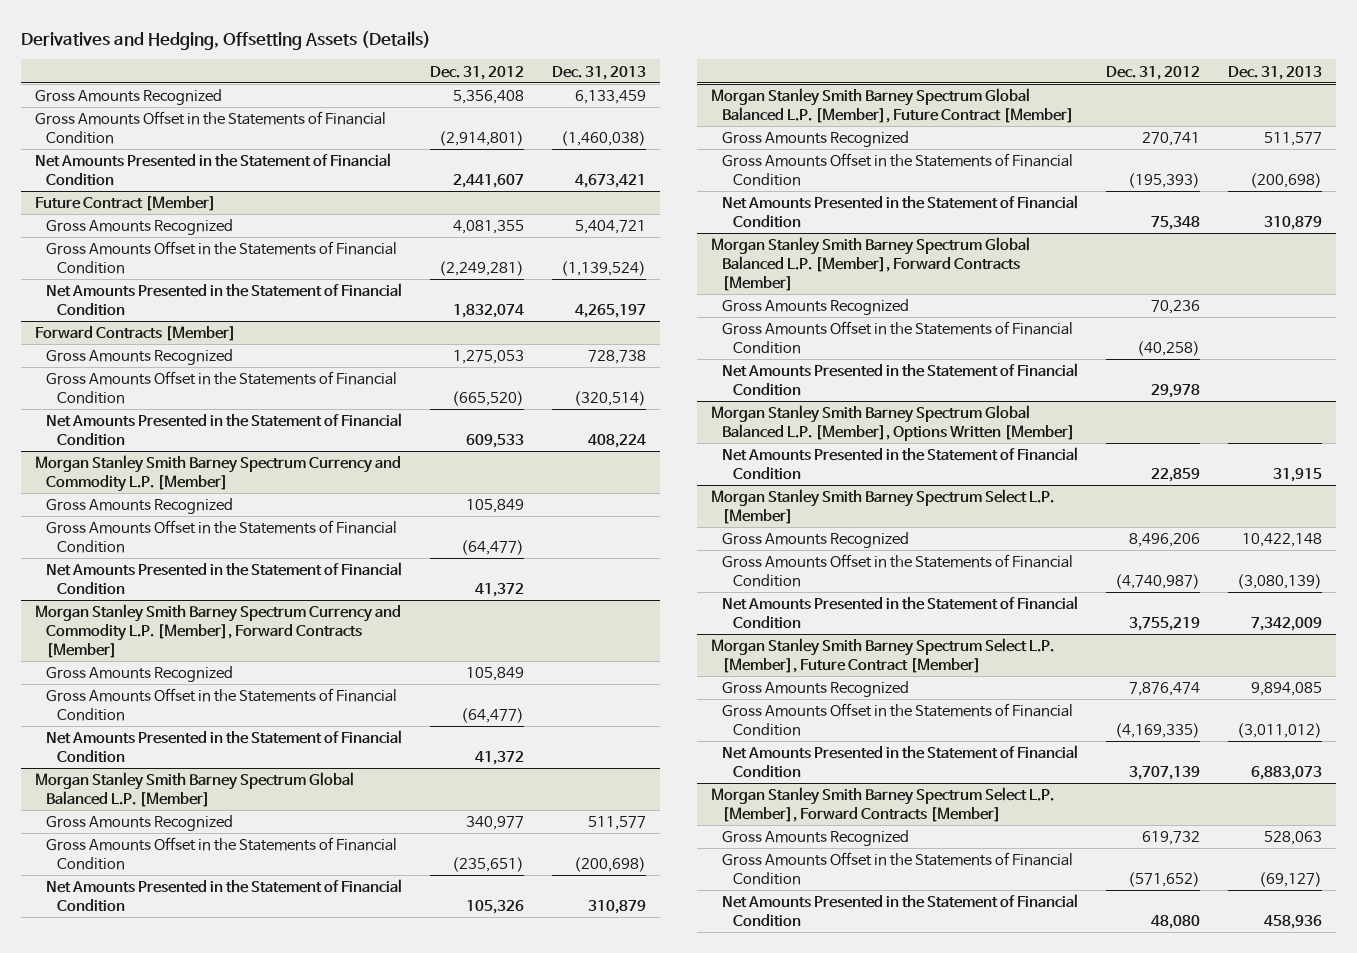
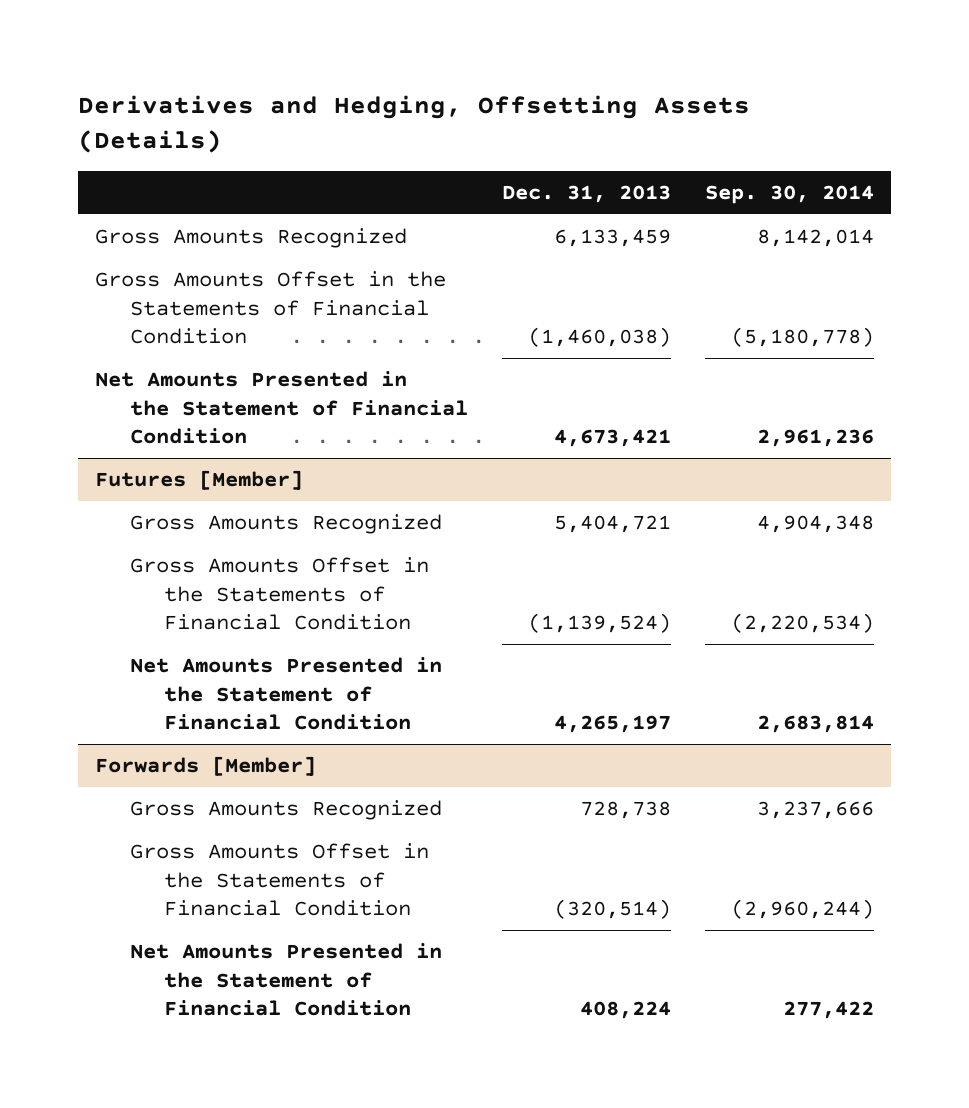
- | Dec. 31, 2012 | Dec. 31, 2013
+ | Dec. 31, 2013 | Sep. 30, 2014
- Future Contract [Member]
+ Futures [Member]
- Forward Contracts [Member]
+ Forwards [Member]
- Morgan Stanley Smith Barney Spectrum Currency and Commodity L.P. [Member]
- Gross Amounts Recognized | 105,849 |
- Gross Amounts Offset in the Statements of Financial Condition | (64,477) |
- Net Amounts Presented in the Statement of Financial Condition | 41,372 |
- Morgan Stanley Smith Barney Spectrum Currency and Commodity L.P. [Member], Forward Contracts [Member]
- Gross Amounts Recognized | 105,849 |
- Gross Amounts Offset in the Statements of Financial Condition | (64,477) |
- Net Amounts Presented in the Statement of Financial Condition | 41,372 |
- Morgan Stanley Smith Barney Spectrum Global Balanced L.P. [Member]
- Gross Amounts Recognized | 340,977 | 511,577
- Gross Amounts Offset in the Statements of Financial Condition | (235,651) | (200,698)
- Net Amounts Presented in the Statement of Financial Condition | 105,326 | 310,879
- Morgan Stanley Smith Barney Spectrum Global Balanced L.P. [Member], Future Contract [Member]
- Gross Amounts Recognized | 270,741 | 511,577
- Gross Amounts Offset in the Statements of Financial Condition | (195,393) | (200,698)
- Net Amounts Presented in the Statement of Financial Condition | 75,348 | 310,879
- Morgan Stanley Smith Barney Spectrum Global Balanced L.P. [Member], Forward Contracts [Member]
- Gross Amounts Recognized | 70,236 |
- Gross Amounts Offset in the Statements of Financial Condition | (40,258) |
- Net Amounts Presented in the Statement of Financial Condition | 29,978 |
- Morgan Stanley Smith Barney Spectrum Global Balanced L.P. [Member], Options Written [Member]
- Net Amounts Presented in the Statement of Financial Condition | 22,859 | 31,915
- Morgan Stanley Smith Barney Spectrum Select L.P. [Member]
- Gross Amounts Recognized | 8,496,206 | 10,422,148
- Gross Amounts Offset in the Statements of Financial Condition | (4,740,987) | (3,080,139)
- Net Amounts Presented in the Statement of Financial Condition | 3,755,219 | 7,342,009
- Morgan Stanley Smith Barney Spectrum Select L.P. [Member], Future Contract [Member]
- Gross Amounts Recognized | 7,876,474 | 9,894,085
- Gross Amounts Offset in the Statements of Financial Condition | (4,169,335) | (3,011,012)
- Net Amounts Presented in the Statement of Financial Condition | 3,707,139 | 6,883,073
- Morgan Stanley Smith Barney Spectrum Select L.P. [Member], Forward Contracts [Member]
- Gross Amounts Recognized | 619,732 | 528,063
- Gross Amounts Offset in the Statements of Financial Condition | (571,652) | (69,127)
- Net Amounts Presented in the Statement of Financial Condition | 48,080 | 458,936

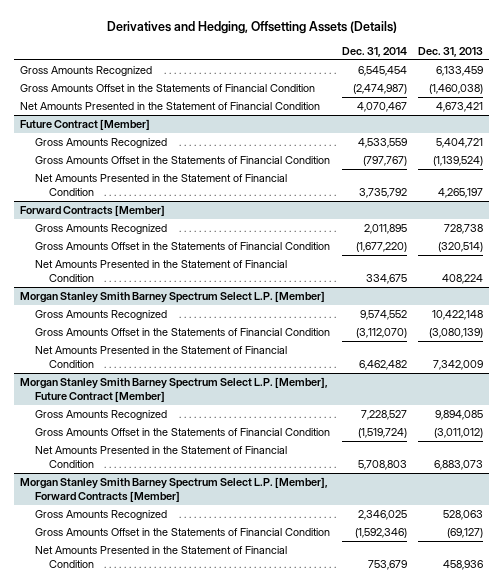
- | Dec. 31, 2013 | Sep. 30, 2014
+ | Dec. 31, 2014 | Dec. 31, 2013
- Futures [Member]
+ Future Contract [Member]
- Forwards [Member]
+ Forward Contracts [Member]
+ Morgan Stanley Smith Barney Spectrum Select L.P. [Member]
+ Gross Amounts Recognized | 9,574,552 | 10,422,148
+ Gross Amounts Offset in the Statements of Financial Condition | (3,112,070) | (3,080,139)
+ Net Amounts Presented in the Statement of Financial Condition | 6,462,482 | 7,342,009
+ Morgan Stanley Smith Barney Spectrum Select L.P. [Member], Future Contract [Member]
+ Gross Amounts Recognized | 7,228,527 | 9,894,085
+ Gross Amounts Offset in the Statements of Financial Condition | (1,519,724) | (3,011,012)
+ Net Amounts Presented in the Statement of Financial Condition | 5,708,803 | 6,883,073
+ Morgan Stanley Smith Barney Spectrum Select L.P. [Member], Forward Contracts [Member]
+ Gross Amounts Recognized | 2,346,025 | 528,063
+ Gross Amounts Offset in the Statements of Financial Condition | (1,592,346) | (69,127)
+ Net Amounts Presented in the Statement of Financial Condition | 753,679 | 458,936

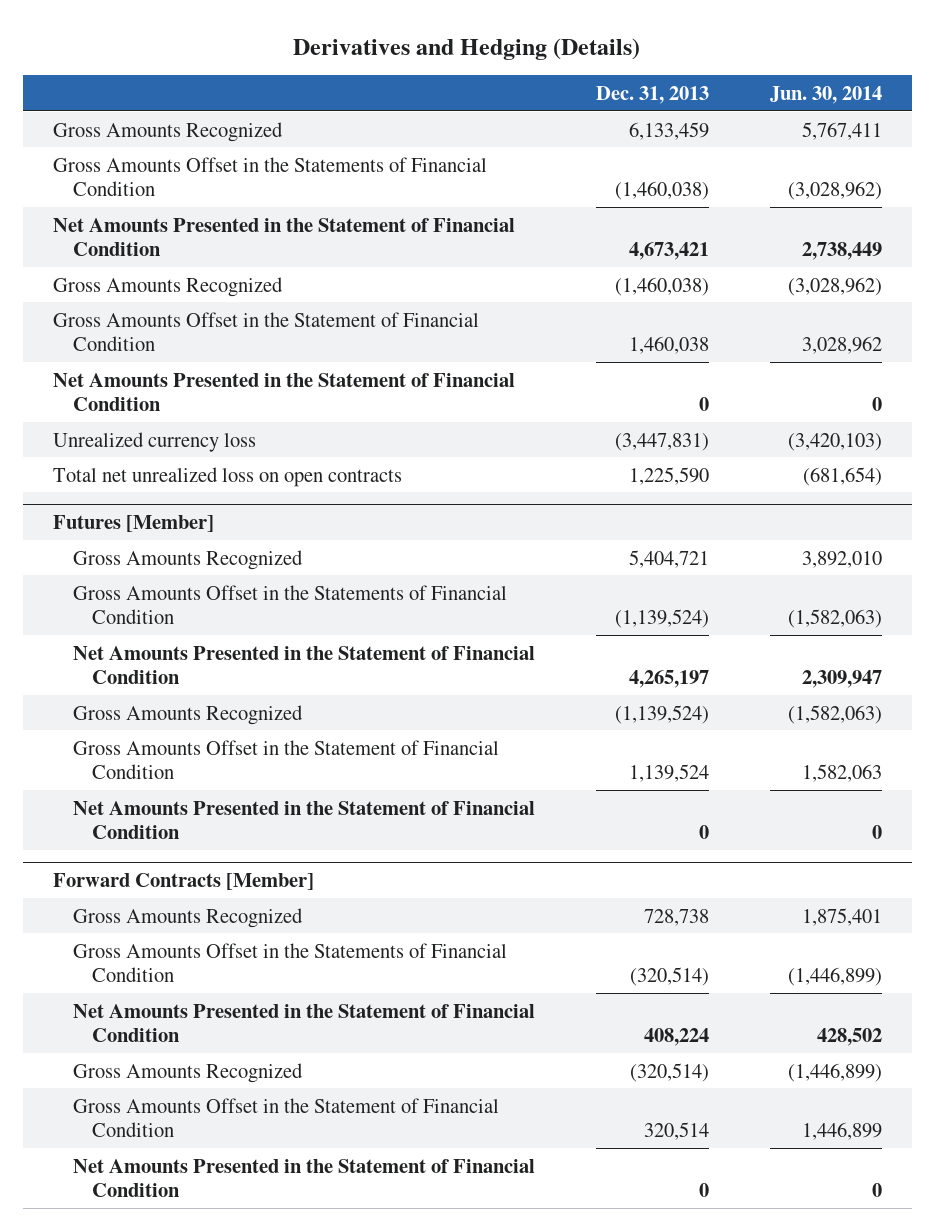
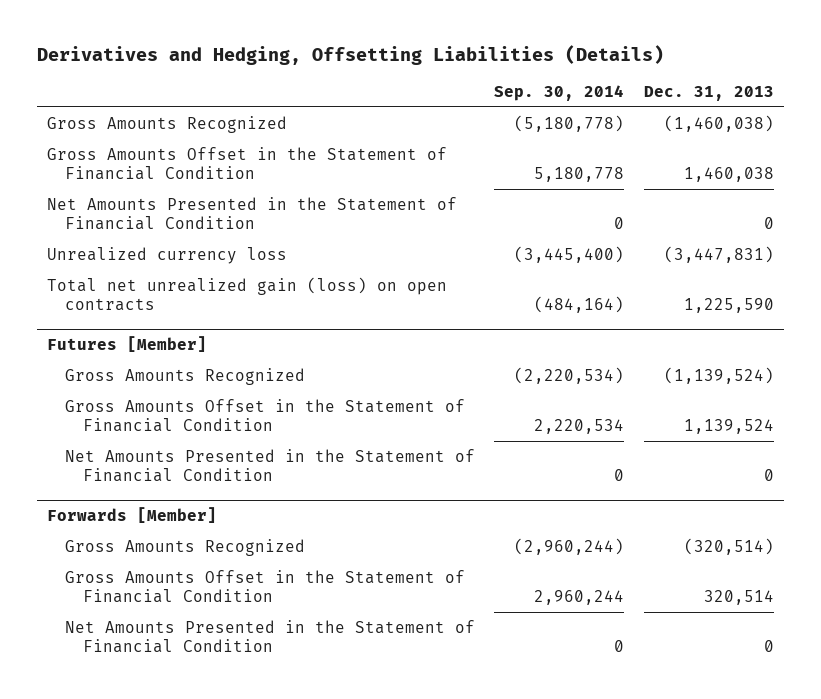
- Derivatives and Hedging (Details)
+ Derivatives and Hedging, Offsetting Liabilities (Details)
- | Dec. 31, 2013 | Jun. 30, 2014
+ | Sep. 30, 2014 | Dec. 31, 2013
- Gross Amounts Recognized | 6,133,459 | 5,767,411
- Gross Amounts Offset in the Statements of Financial Condition | (1,460,038) | (3,028,962)
- Net Amounts Presented in the Statement of Financial Condition | 4,673,421 | 2,738,449
- Total net unrealized loss on open contracts | 1,225,590 | (681,654)
+ Total net unrealized gain (loss) on open contracts | (484,164) | 1,225,590
@ Futures [Member]
- Gross Amounts Recognized | 5,404,721 | 3,892,010
- Gross Amounts Offset in the Statements of Financial Condition | (1,139,524) | (1,582,063)
- Net Amounts Presented in the Statement of Financial Condition | 4,265,197 | 2,309,947
- Forward Contracts [Member]
- Gross Amounts Recognized | 728,738 | 1,875,401
- Gross Amounts Offset in the Statements of Financial Condition | (320,514) | (1,446,899)
- Net Amounts Presented in the Statement of Financial Condition | 408,224 | 428,502
+ Forwards [Member]

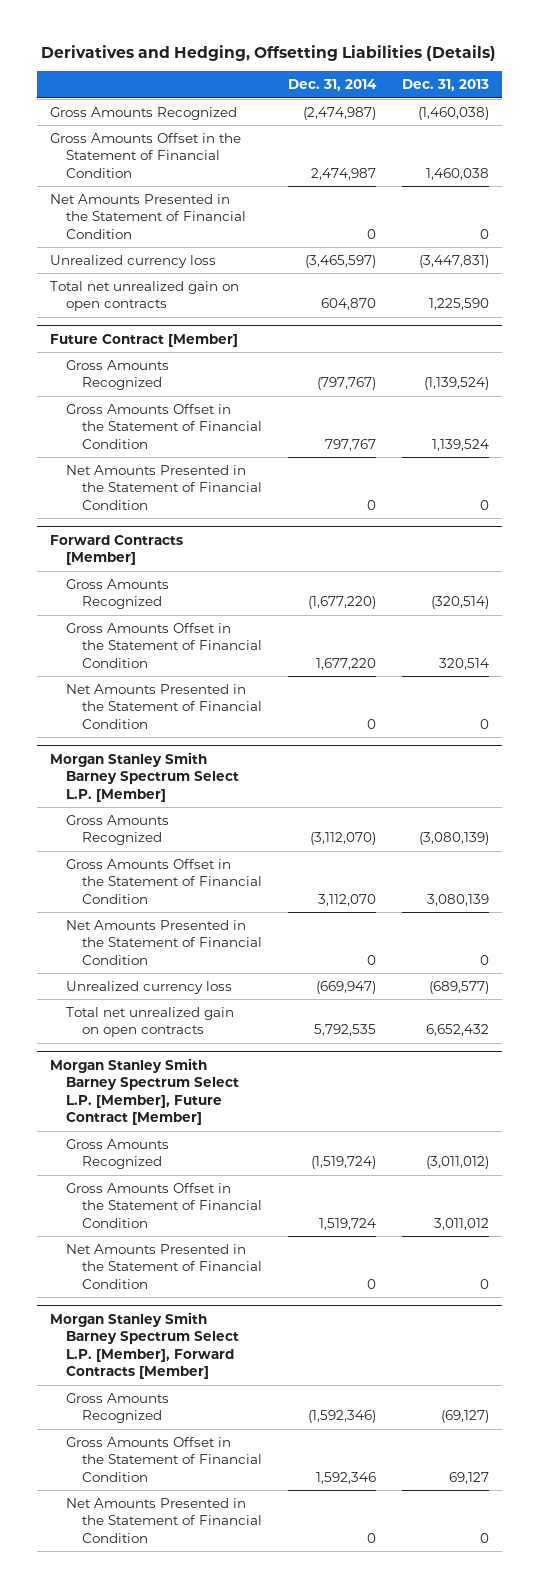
- | Sep. 30, 2014 | Dec. 31, 2013
+ | Dec. 31, 2014 | Dec. 31, 2013
- Total net unrealized gain (loss) on open contracts | (484,164) | 1,225,590
- Futures [Member]
+ Total net unrealized gain on open contracts | 604,870 | 1,225,590
+ Future Contract [Member]
- Forwards [Member]
+ Forward Contracts [Member]
+ Morgan Stanley Smith Barney Spectrum Select L.P. [Member]
+ Gross Amounts Recognized | (3,112,070) | (3,080,139)
+ Gross Amounts Offset in the Statement of Financial Condition | 3,112,070 | 3,080,139
+ Net Amounts Presented in the Statement of Financial Condition | 0 | 0
+ Unrealized currency loss | (669,947) | (689,577)
+ Total net unrealized gain on open contracts | 5,792,535 | 6,652,432
+ Morgan Stanley Smith Barney Spectrum Select L.P. [Member], Future Contract [Member]
+ Gross Amounts Recognized | (1,519,724) | (3,011,012)
+ Gross Amounts Offset in the Statement of Financial Condition | 1,519,724 | 3,011,012
+ Net Amounts Presented in the Statement of Financial Condition | 0 | 0
+ Morgan Stanley Smith Barney Spectrum Select L.P. [Member], Forward Contracts [Member]
+ Gross Amounts Recognized | (1,592,346) | (69,127)
+ Gross Amounts Offset in the Statement of Financial Condition | 1,592,346 | 69,127
+ Net Amounts Presented in the Statement of Financial Condition | 0 | 0

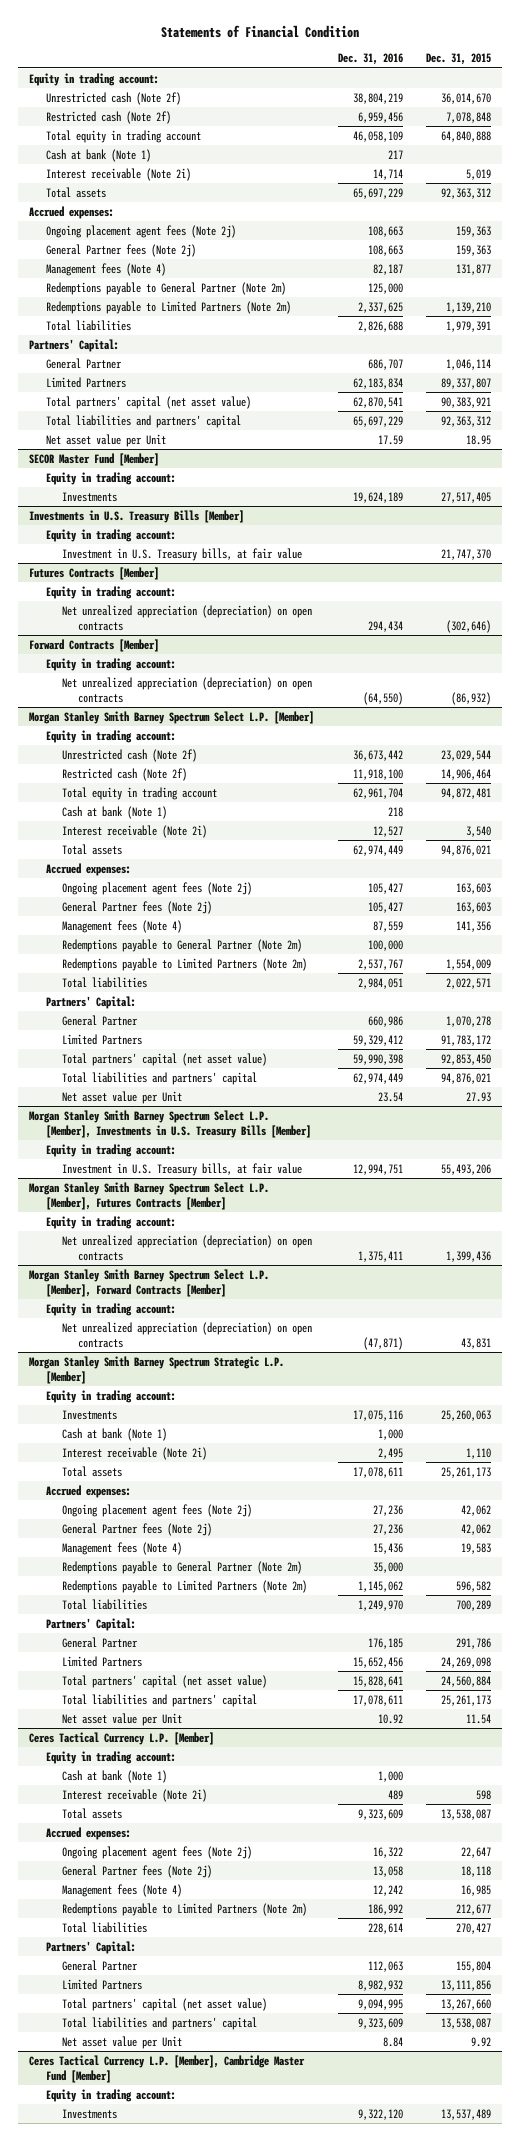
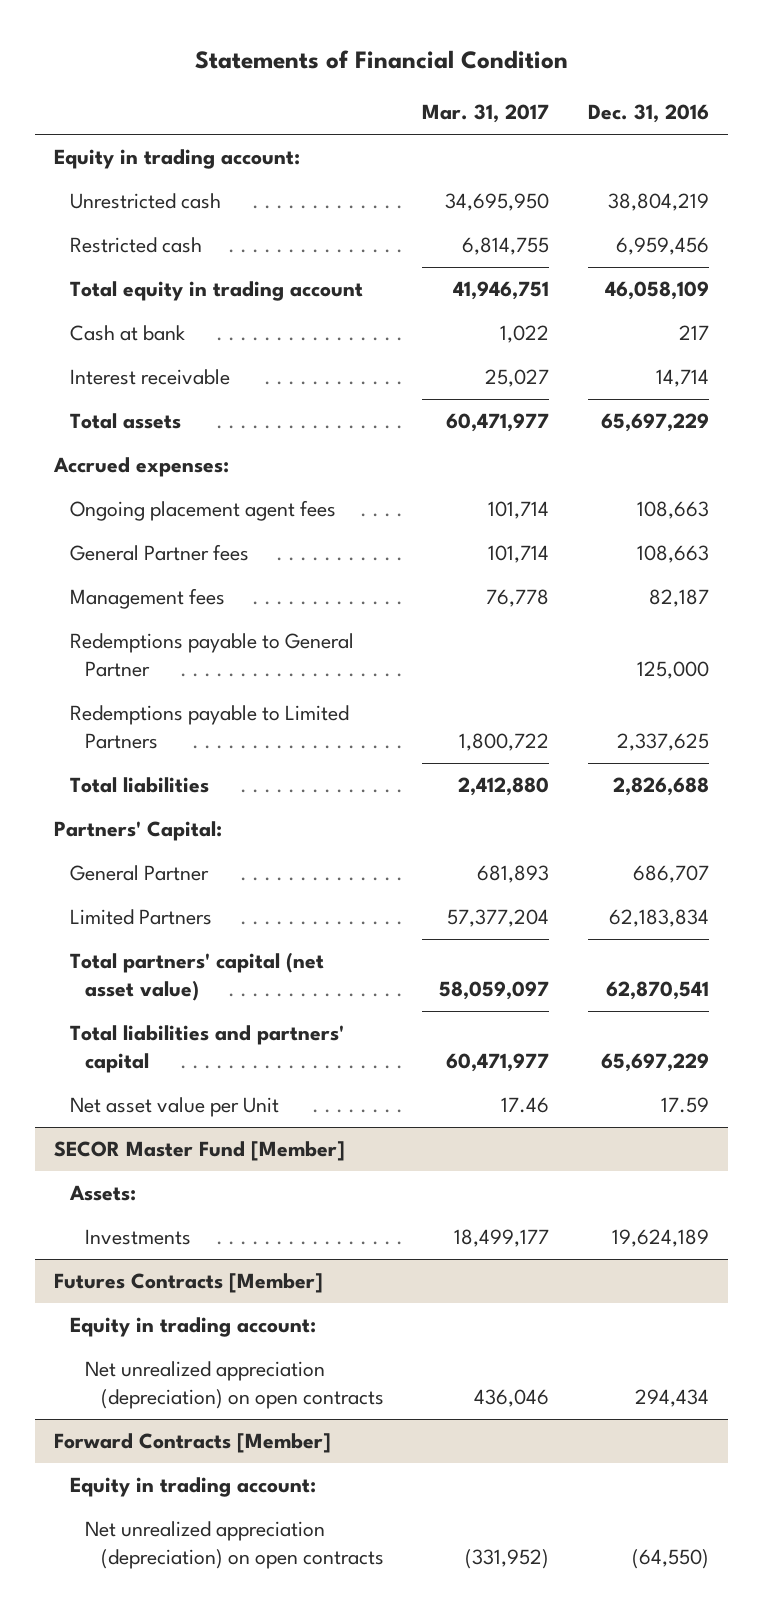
- | Dec. 31, 2016 | Dec. 31, 2015
+ | Mar. 31, 2017 | Dec. 31, 2016
- Unrestricted cash (Note 2f) | 38,804,219 | 36,014,670
- Restricted cash (Note 2f) | 6,959,456 | 7,078,848
+ Unrestricted cash | 34,695,950 | 38,804,219
+ Restricted cash | 6,814,755 | 6,959,456
- Cash at bank (Note 1) | 217 |
- Interest receivable (Note 2i) | 14,714 | 5,019
+ Cash at bank | 1,022 | 217
+ Interest receivable | 25,027 | 14,714
- Ongoing placement agent fees (Note 2j) | 108,663 | 159,363
- General Partner fees (Note 2j) | 108,663 | 159,363
- Management fees (Note 4) | 82,187 | 131,877
- Redemptions payable to General Partner (Note 2m) | 125,000 |
- Redemptions payable to Limited Partners (Note 2m) | 2,337,625 | 1,139,210
+ Ongoing placement agent fees | 101,714 | 108,663
+ General Partner fees | 101,714 | 108,663
+ Management fees | 76,778 | 82,187
+ Redemptions payable to General Partner | | 125,000
+ Redemptions payable to Limited Partners | 1,800,722 | 2,337,625
@ SECOR Master Fund [Member]
- Equity in trading account:
+ Assets:
- Investments in U.S. Treasury Bills [Member]
- Equity in trading account:
- Investment in U.S. Treasury bills, at fair value | | 21,747,370
- Morgan Stanley Smith Barney Spectrum Select L.P. [Member]
- Equity in trading account:
- Unrestricted cash (Note 2f) | 36,673,442 | 23,029,544
- Restricted cash (Note 2f) | 11,918,100 | 14,906,464
- Total equity in trading account | 62,961,704 | 94,872,481
- Cash at bank (Note 1) | 218 |
- Interest receivable (Note 2i) | 12,527 | 3,540
- Total assets | 62,974,449 | 94,876,021
- Accrued expenses:
- Ongoing placement agent fees (Note 2j) | 105,427 | 163,603
- General Partner fees (Note 2j) | 105,427 | 163,603
- Management fees (Note 4) | 87,559 | 141,356
- Redemptions payable to General Partner (Note 2m) | 100,000 |
- Redemptions payable to Limited Partners (Note 2m) | 2,537,767 | 1,554,009
- Total liabilities | 2,984,051 | 2,022,571
- Partners' Capital:
- General Partner | 660,986 | 1,070,278
- Limited Partners | 59,329,412 | 91,783,172
- Total partners' capital (net asset value) | 59,990,398 | 92,853,450
- Total liabilities and partners' capital | 62,974,449 | 94,876,021
- Net asset value per Unit | 23.54 | 27.93
- Morgan Stanley Smith Barney Spectrum Select L.P. [Member], Investments in U.S. Treasury Bills [Member]
- Equity in trading account:
- Investment in U.S. Treasury bills, at fair value | 12,994,751 | 55,493,206
- Morgan Stanley Smith Barney Spectrum Select L.P. [Member], Futures Contracts [Member]
- Equity in trading account:
- Net unrealized appreciation (depreciation) on open contracts | 1,375,411 | 1,399,436
- Morgan Stanley Smith Barney Spectrum Select L.P. [Member], Forward Contracts [Member]
- Equity in trading account:
- Net unrealized appreciation (depreciation) on open contracts | (47,871) | 43,831
- Morgan Stanley Smith Barney Spectrum Strategic L.P. [Member]
- Equity in trading account:
- Investments | 17,075,116 | 25,260,063
- Cash at bank (Note 1) | 1,000 |
- Interest receivable (Note 2i) | 2,495 | 1,110
- Total assets | 17,078,611 | 25,261,173
- Accrued expenses:
- Ongoing placement agent fees (Note 2j) | 27,236 | 42,062
- General Partner fees (Note 2j) | 27,236 | 42,062
- Management fees (Note 4) | 15,436 | 19,583
- Redemptions payable to General Partner (Note 2m) | 35,000 |
- Redemptions payable to Limited Partners (Note 2m) | 1,145,062 | 596,582
- Total liabilities | 1,249,970 | 700,289
- Partners' Capital:
- General Partner | 176,185 | 291,786
- Limited Partners | 15,652,456 | 24,269,098
- Total partners' capital (net asset value) | 15,828,641 | 24,560,884
- Total liabilities and partners' capital | 17,078,611 | 25,261,173
- Net asset value per Unit | 10.92 | 11.54
- Ceres Tactical Currency L.P. [Member]
- Equity in trading account:
- Cash at bank (Note 1) | 1,000 |
- Interest receivable (Note 2i) | 489 | 598
- Total assets | 9,323,609 | 13,538,087
- Accrued expenses:
- Ongoing placement agent fees (Note 2j) | 16,322 | 22,647
- General Partner fees (Note 2j) | 13,058 | 18,118
- Management fees (Note 4) | 12,242 | 16,985
- Redemptions payable to Limited Partners (Note 2m) | 186,992 | 212,677
- Total liabilities | 228,614 | 270,427
- Partners' Capital:
- General Partner | 112,063 | 155,804
- Limited Partners | 8,982,932 | 13,111,856
- Total partners' capital (net asset value) | 9,094,995 | 13,267,660
- Total liabilities and partners' capital | 9,323,609 | 13,538,087
- Net asset value per Unit | 8.84 | 9.92
- Ceres Tactical Currency L.P. [Member], Cambridge Master Fund [Member]
- Equity in trading account:
- Investments | 9,322,120 | 13,537,489

